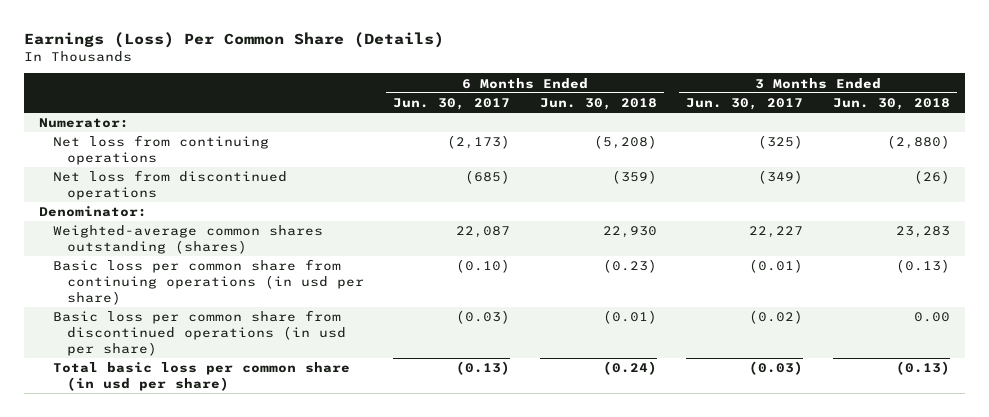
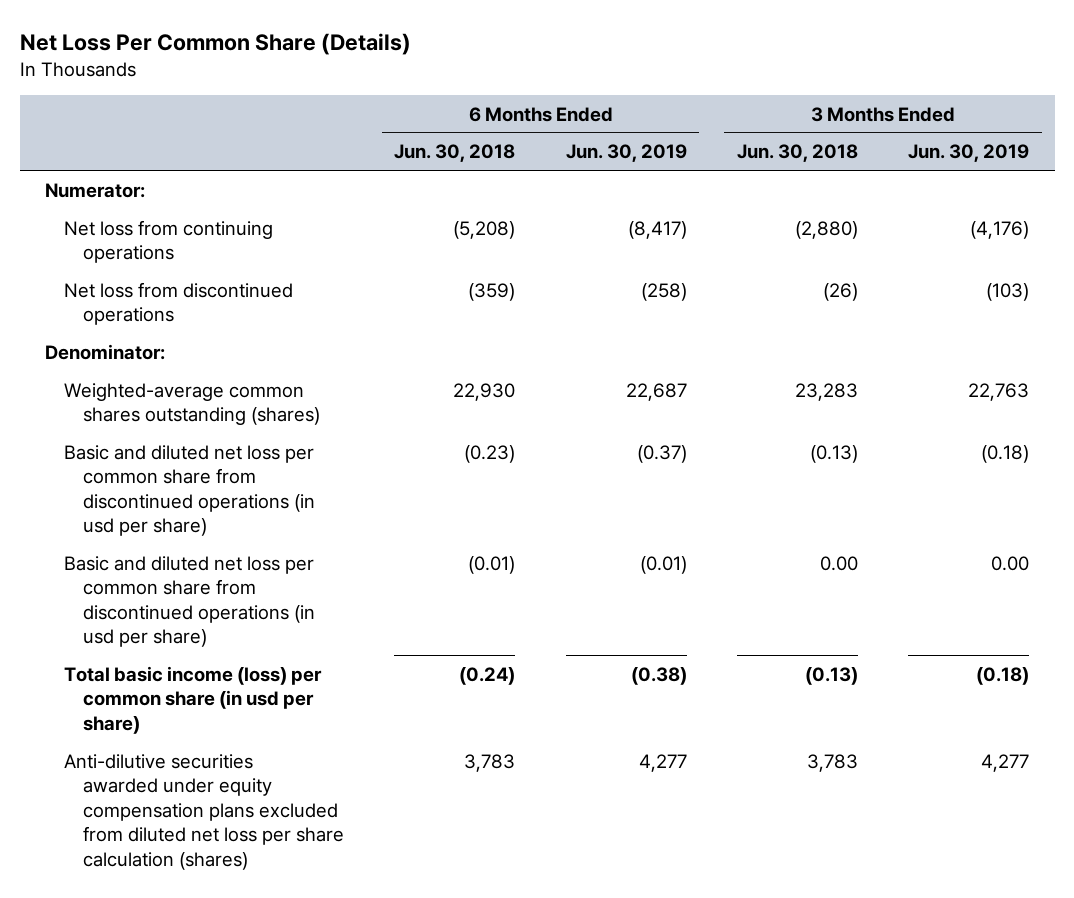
- Earnings (Loss) Per Common Share (Details)
+ Net Loss Per Common Share (Details)
- | 6 Months Ended Jun. 30, 2017 | 6 Months Ended Jun. 30, 2018 | 3 Months Ended Jun. 30, 2017 | 3 Months Ended Jun. 30, 2018
+ | 6 Months Ended Jun. 30, 2018 | 6 Months Ended Jun. 30, 2019 | 3 Months Ended Jun. 30, 2018 | 3 Months Ended Jun. 30, 2019
- Basic loss per common share from continuing operations (in usd per share) | (0.10) | (0.23) | (0.01) | (0.13)
- Basic loss per common share from discontinued operations (in usd per share) | (0.03) | (0.01) | (0.02) | 0.00
- Total basic loss per common share (in usd per share) | (0.13) | (0.24) | (0.03) | (0.13)
+ Basic and diluted net loss per common share from discontinued operations (in usd per share) | (0.23) | (0.37) | (0.13) | (0.18)
+ Basic and diluted net loss per common share from discontinued operations (in usd per share) | (0.01) | (0.01) | 0.00 | 0.00
+ Total basic income (loss) per common share (in usd per share) | (0.24) | (0.38) | (0.13) | (0.18)
+ Anti-dilutive securities awarded under equity compensation plans excluded from diluted net loss per share calculation (shares) | 3,783 | 4,277 | 3,783 | 4,277

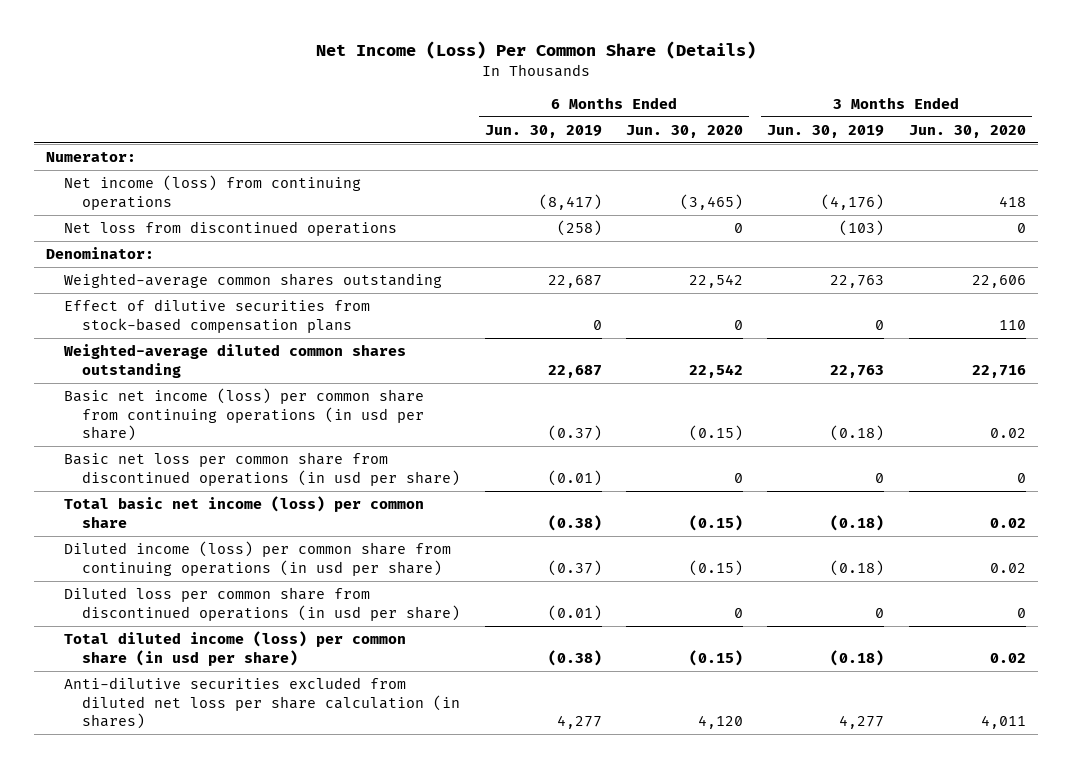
- Net Loss Per Common Share (Details)
+ Net Income (Loss) Per Common Share (Details)
- | 6 Months Ended Jun. 30, 2018 | 6 Months Ended Jun. 30, 2019 | 3 Months Ended Jun. 30, 2018 | 3 Months Ended Jun. 30, 2019
+ | 6 Months Ended Jun. 30, 2019 | 6 Months Ended Jun. 30, 2020 | 3 Months Ended Jun. 30, 2019 | 3 Months Ended Jun. 30, 2020
- Net loss from continuing operations | (5,208) | (8,417) | (2,880) | (4,176)
+ Net income (loss) from continuing operations | (8,417) | (3,465) | (4,176) | 418
- Weighted-average common shares outstanding (shares) | 22,930 | 22,687 | 23,283 | 22,763
- Basic and diluted net loss per common share from discontinued operations (in usd per share) | (0.23) | (0.37) | (0.13) | (0.18)
- Basic and diluted net loss per common share from discontinued operations (in usd per share) | (0.01) | (0.01) | 0.00 | 0.00
- Total basic income (loss) per common share (in usd per share) | (0.24) | (0.38) | (0.13) | (0.18)
- Anti-dilutive securities awarded under equity compensation plans excluded from diluted net loss per share calculation (shares) | 3,783 | 4,277 | 3,783 | 4,277
+ Weighted-average common shares outstanding | 22,687 | 22,542 | 22,763 | 22,606
+ Effect of dilutive securities from stock-based compensation plans | 0 | 0 | 0 | 110
+ Weighted-average diluted common shares outstanding | 22,687 | 22,542 | 22,763 | 22,716
+ Basic net income (loss) per common share from continuing operations (in usd per share) | (0.37) | (0.15) | (0.18) | 0.02
+ Basic net loss per common share from discontinued operations (in usd per share) | (0.01) | 0 | 0 | 0
+ Total basic net income (loss) per common share | (0.38) | (0.15) | (0.18) | 0.02
+ Diluted income (loss) per common share from continuing operations (in usd per share) | (0.37) | (0.15) | (0.18) | 0.02
+ Diluted loss per common share from discontinued operations (in usd per share) | (0.01) | 0 | 0 | 0
+ Total diluted income (loss) per common share (in usd per share) | (0.38) | (0.15) | (0.18) | 0.02
+ Anti-dilutive securities excluded from diluted net loss per share calculation (in shares) | 4,277 | 4,120 | 4,277 | 4,011

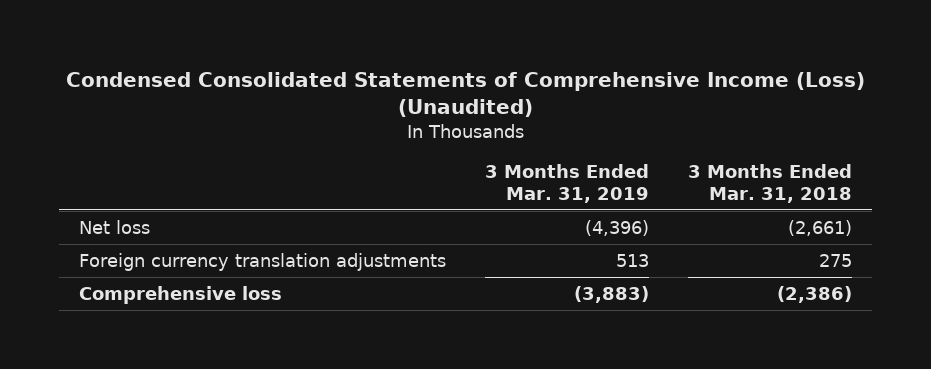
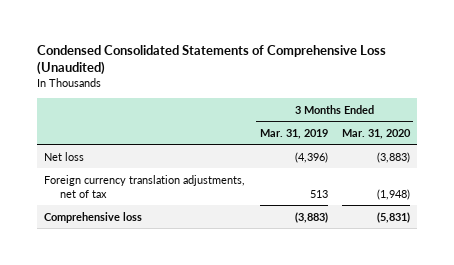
- Condensed Consolidated Statements of Comprehensive Income (Loss) (Unaudited)
+ Condensed Consolidated Statements of Comprehensive Loss (Unaudited)
- | 3 Months Ended Mar. 31, 2019 | 3 Months Ended Mar. 31, 2018
+ | 3 Months Ended Mar. 31, 2019 | 3 Months Ended Mar. 31, 2020
- Foreign currency translation adjustments | 513 | 275
+ Foreign currency translation adjustments, net of tax | 513 | (1,948)

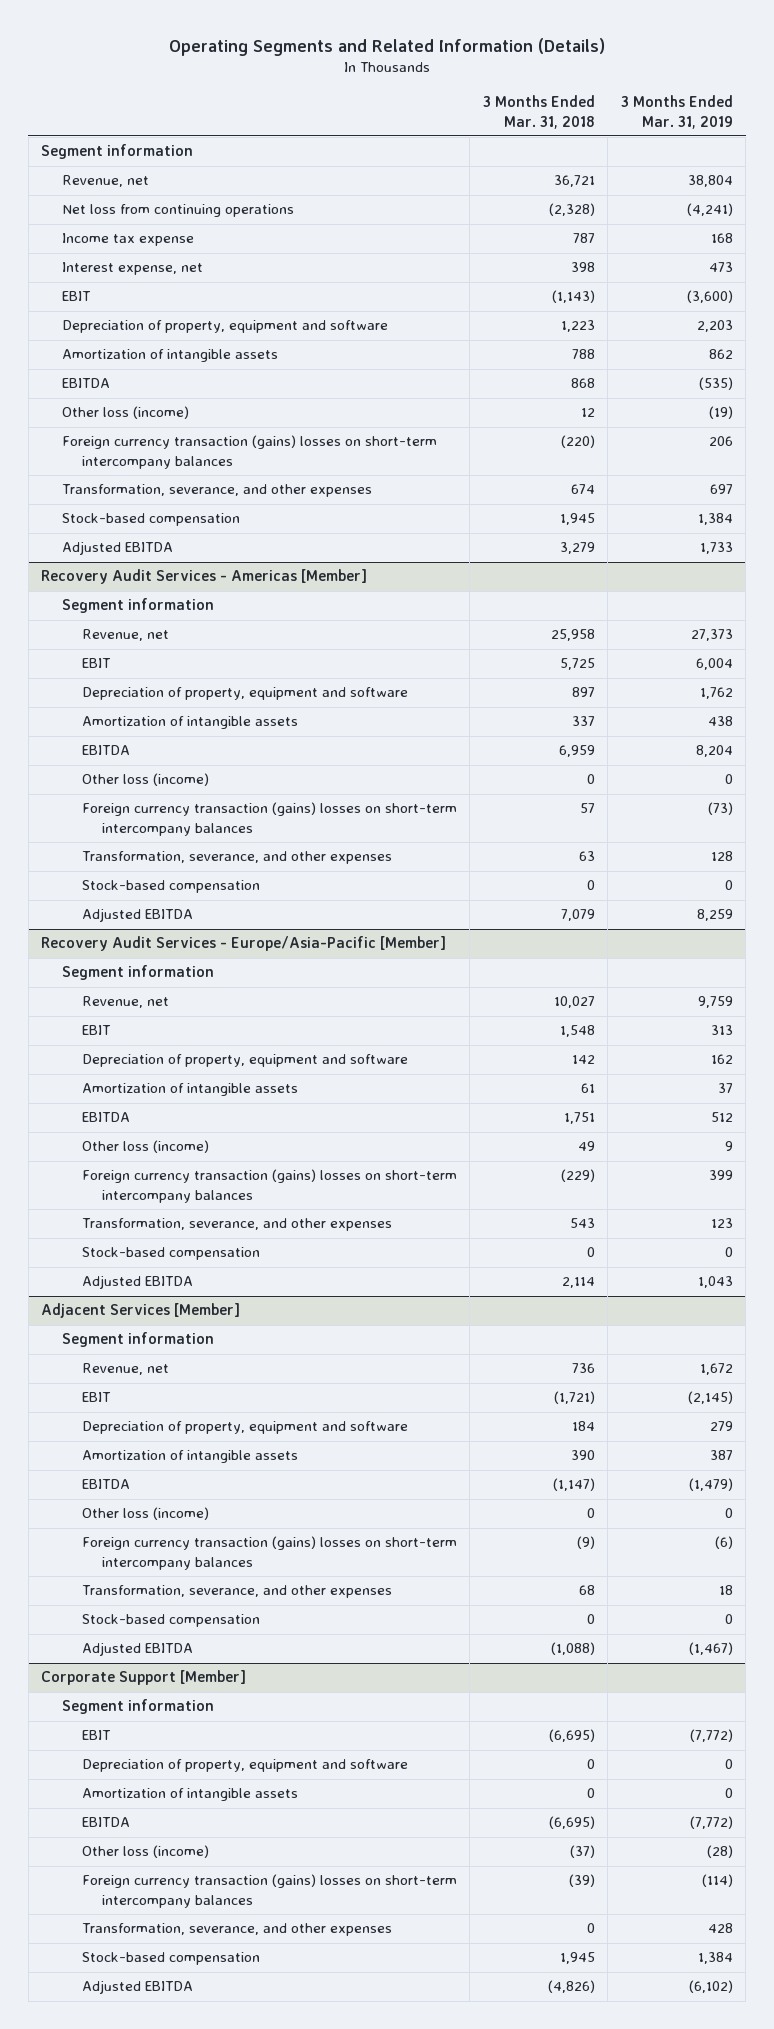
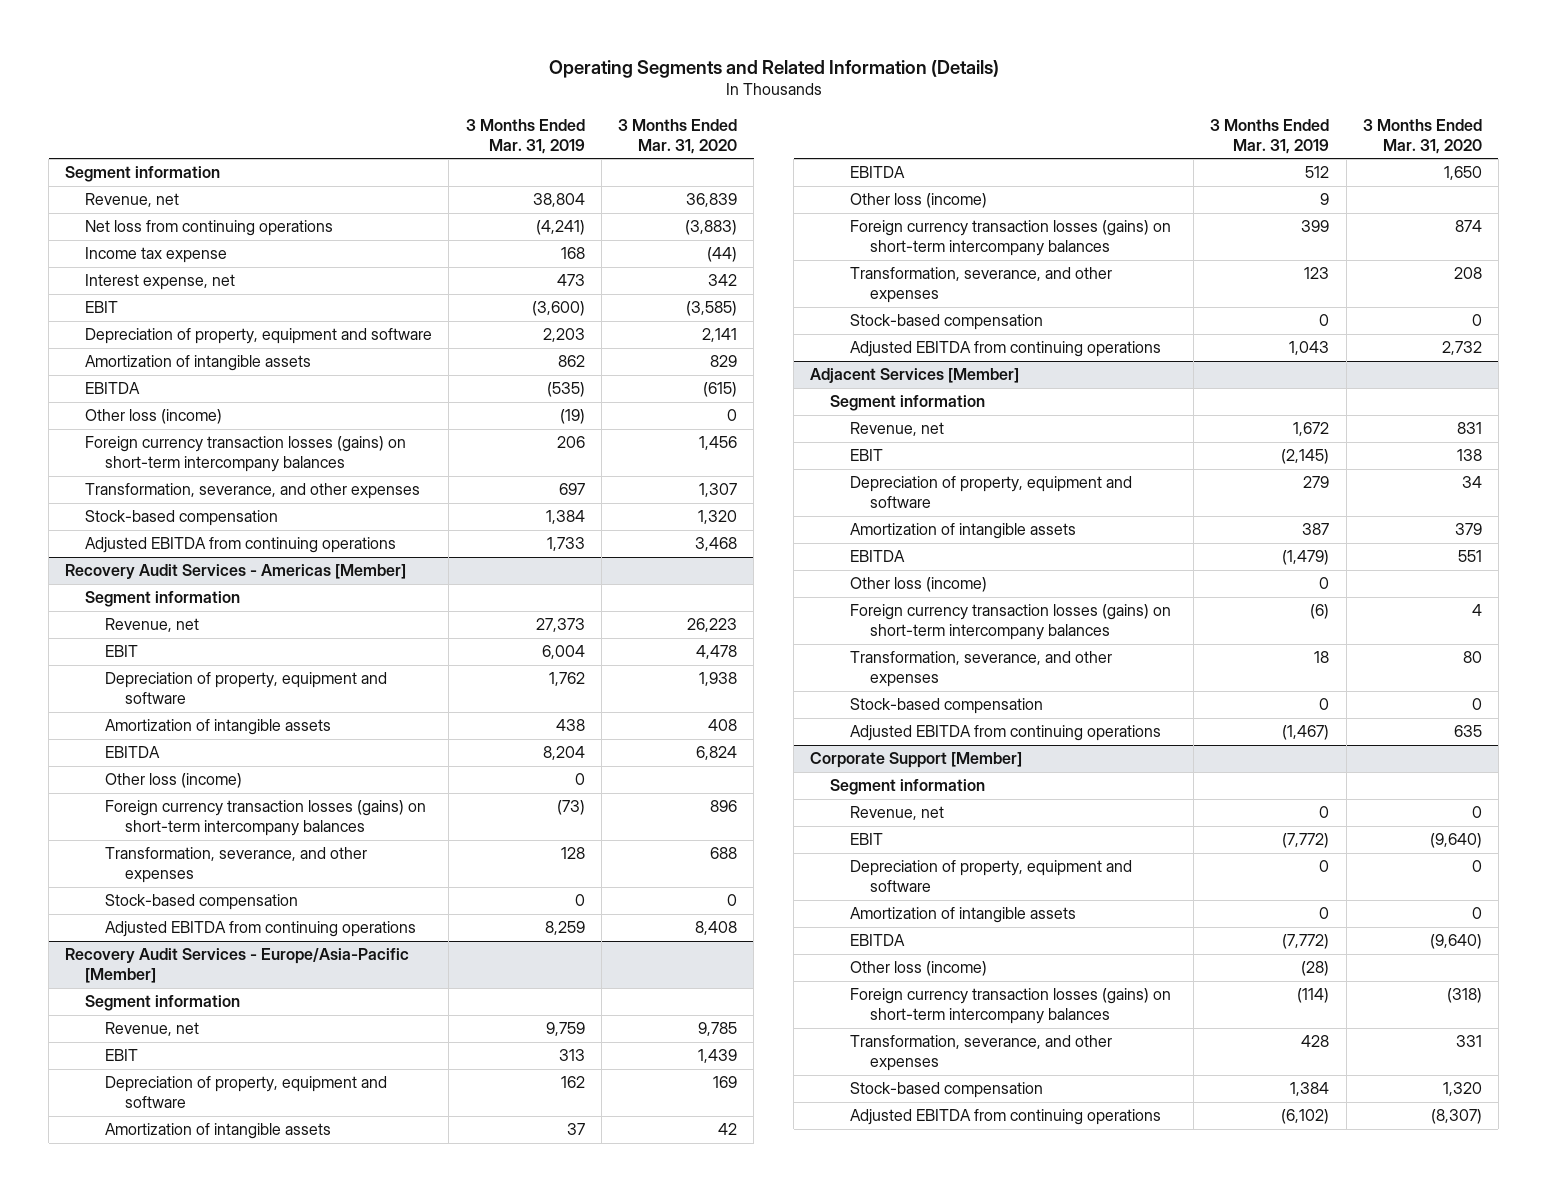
- | 3 Months Ended Mar. 31, 2018 | 3 Months Ended Mar. 31, 2019
+ | 3 Months Ended Mar. 31, 2019 | 3 Months Ended Mar. 31, 2020
- Foreign currency transaction (gains) losses on short-term intercompany balances | (220) | 206
+ Foreign currency transaction losses (gains) on short-term intercompany balances | 206 | 1,456
- Adjusted EBITDA | 3,279 | 1,733
+ Adjusted EBITDA from continuing operations | 1,733 | 3,468
@ Recovery Audit Services - Americas [Member]
- Foreign currency transaction (gains) losses on short-term intercompany balances | 57 | (73)
+ Foreign currency transaction losses (gains) on short-term intercompany balances | (73) | 896
- Adjusted EBITDA | 7,079 | 8,259
+ Adjusted EBITDA from continuing operations | 8,259 | 8,408
@ Recovery Audit Services - Europe/Asia-Pacific [Member]
- Foreign currency transaction (gains) losses on short-term intercompany balances | (229) | 399
+ Foreign currency transaction losses (gains) on short-term intercompany balances | 399 | 874
- Adjusted EBITDA | 2,114 | 1,043
+ Adjusted EBITDA from continuing operations | 1,043 | 2,732
@ Adjacent Services [Member]
- Foreign currency transaction (gains) losses on short-term intercompany balances | (9) | (6)
+ Foreign currency transaction losses (gains) on short-term intercompany balances | (6) | 4
- Adjusted EBITDA | (1,088) | (1,467)
+ Adjusted EBITDA from continuing operations | (1,467) | 635
@ Corporate Support [Member]
+ Revenue, net | 0 | 0
- Foreign currency transaction (gains) losses on short-term intercompany balances | (39) | (114)
+ Foreign currency transaction losses (gains) on short-term intercompany balances | (114) | (318)
- Adjusted EBITDA | (4,826) | (6,102)
+ Adjusted EBITDA from continuing operations | (6,102) | (8,307)

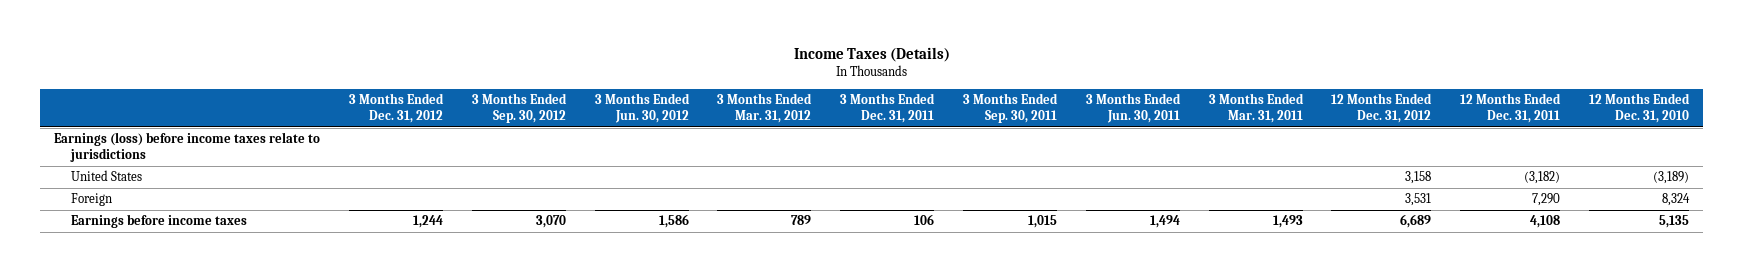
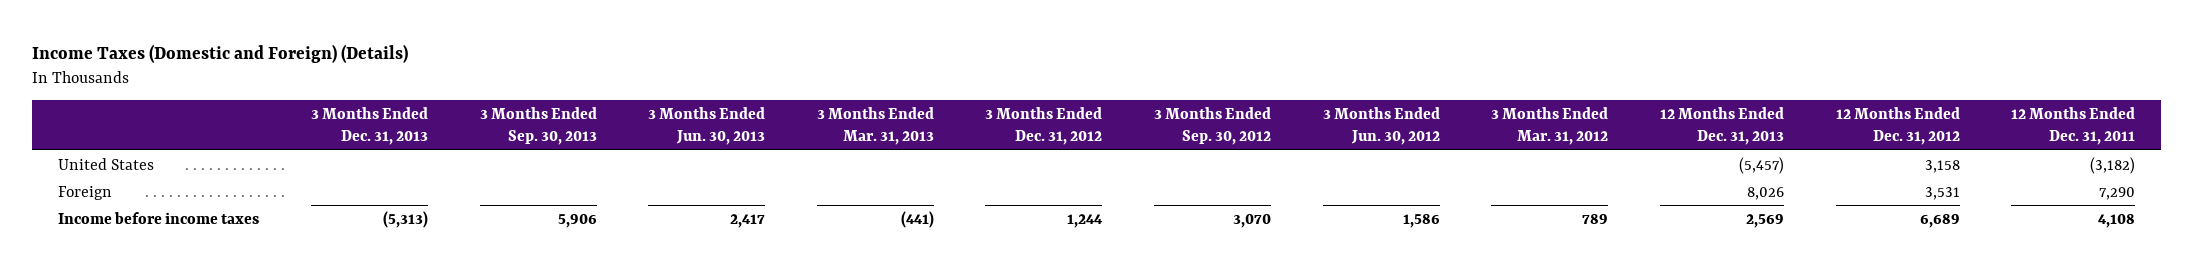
- Income Taxes (Details)
+ Income Taxes (Domestic and Foreign) (Details)
- | 3 Months Ended Dec. 31, 2012 | 3 Months Ended Sep. 30, 2012 | 3 Months Ended Jun. 30, 2012 | 3 Months Ended Mar. 31, 2012 | 3 Months Ended Dec. 31, 2011 | 3 Months Ended Sep. 30, 2011 | 3 Months Ended Jun. 30, 2011 | 3 Months Ended Mar. 31, 2011 | 12 Months Ended Dec. 31, 2012 | 12 Months Ended Dec. 31, 2011 | 12 Months Ended Dec. 31, 2010
+ | 3 Months Ended Dec. 31, 2013 | 3 Months Ended Sep. 30, 2013 | 3 Months Ended Jun. 30, 2013 | 3 Months Ended Mar. 31, 2013 | 3 Months Ended Dec. 31, 2012 | 3 Months Ended Sep. 30, 2012 | 3 Months Ended Jun. 30, 2012 | 3 Months Ended Mar. 31, 2012 | 12 Months Ended Dec. 31, 2013 | 12 Months Ended Dec. 31, 2012 | 12 Months Ended Dec. 31, 2011
- Earnings (loss) before income taxes relate to jurisdictions
- Earnings before income taxes | 1,244 | 3,070 | 1,586 | 789 | 106 | 1,015 | 1,494 | 1,493 | 6,689 | 4,108 | 5,135
+ Income before income taxes | (5,313) | 5,906 | 2,417 | (441) | 1,244 | 3,070 | 1,586 | 789 | 2,569 | 6,689 | 4,108

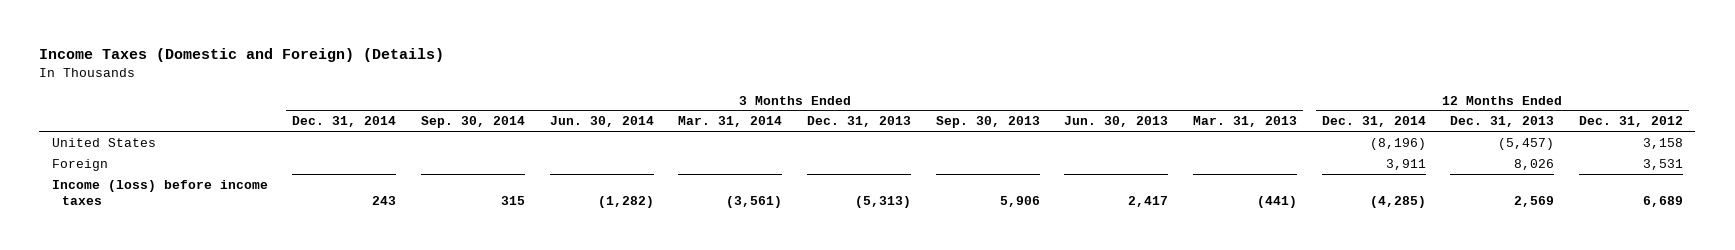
- | 3 Months Ended Dec. 31, 2013 | 3 Months Ended Sep. 30, 2013 | 3 Months Ended Jun. 30, 2013 | 3 Months Ended Mar. 31, 2013 | 3 Months Ended Dec. 31, 2012 | 3 Months Ended Sep. 30, 2012 | 3 Months Ended Jun. 30, 2012 | 3 Months Ended Mar. 31, 2012 | 12 Months Ended Dec. 31, 2013 | 12 Months Ended Dec. 31, 2012 | 12 Months Ended Dec. 31, 2011
+ | 3 Months Ended Dec. 31, 2014 | 3 Months Ended Sep. 30, 2014 | 3 Months Ended Jun. 30, 2014 | 3 Months Ended Mar. 31, 2014 | 3 Months Ended Dec. 31, 2013 | 3 Months Ended Sep. 30, 2013 | 3 Months Ended Jun. 30, 2013 | 3 Months Ended Mar. 31, 2013 | 12 Months Ended Dec. 31, 2014 | 12 Months Ended Dec. 31, 2013 | 12 Months Ended Dec. 31, 2012
- Income before income taxes | (5,313) | 5,906 | 2,417 | (441) | 1,244 | 3,070 | 1,586 | 789 | 2,569 | 6,689 | 4,108
+ Income (loss) before income taxes | 243 | 315 | (1,282) | (3,561) | (5,313) | 5,906 | 2,417 | (441) | (4,285) | 2,569 | 6,689

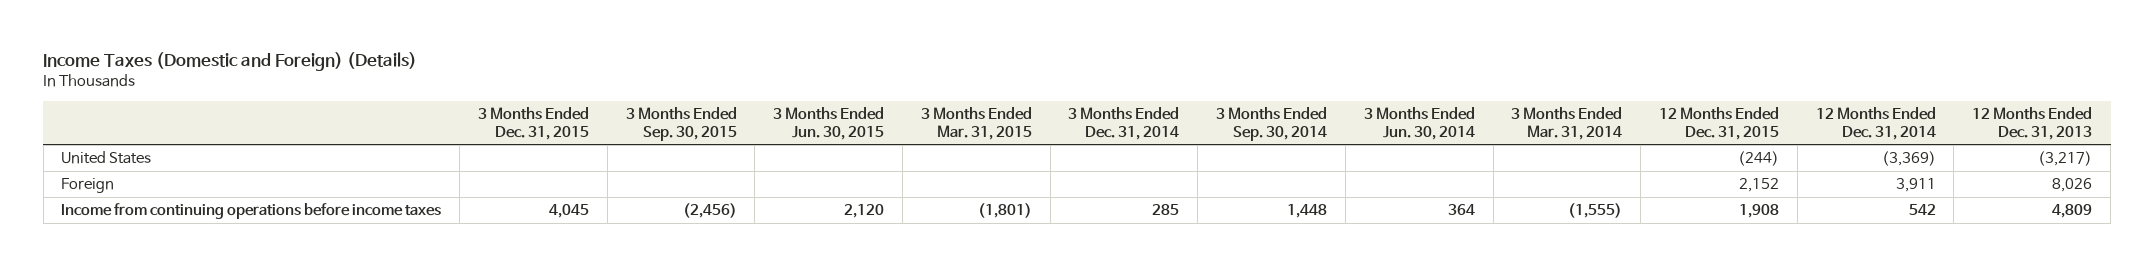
- | 3 Months Ended Dec. 31, 2014 | 3 Months Ended Sep. 30, 2014 | 3 Months Ended Jun. 30, 2014 | 3 Months Ended Mar. 31, 2014 | 3 Months Ended Dec. 31, 2013 | 3 Months Ended Sep. 30, 2013 | 3 Months Ended Jun. 30, 2013 | 3 Months Ended Mar. 31, 2013 | 12 Months Ended Dec. 31, 2014 | 12 Months Ended Dec. 31, 2013 | 12 Months Ended Dec. 31, 2012
+ | 3 Months Ended Dec. 31, 2015 | 3 Months Ended Sep. 30, 2015 | 3 Months Ended Jun. 30, 2015 | 3 Months Ended Mar. 31, 2015 | 3 Months Ended Dec. 31, 2014 | 3 Months Ended Sep. 30, 2014 | 3 Months Ended Jun. 30, 2014 | 3 Months Ended Mar. 31, 2014 | 12 Months Ended Dec. 31, 2015 | 12 Months Ended Dec. 31, 2014 | 12 Months Ended Dec. 31, 2013
- United States | | | | | | | | | (8,196) | (5,457) | 3,158
+ United States | | | | | | | | | (244) | (3,369) | (3,217)
- Income (loss) before income taxes | 243 | 315 | (1,282) | (3,561) | (5,313) | 5,906 | 2,417 | (441) | (4,285) | 2,569 | 6,689
+ Income from continuing operations before income taxes | 4,045 | (2,456) | 2,120 | (1,801) | 285 | 1,448 | 364 | (1,555) | 1,908 | 542 | 4,809

